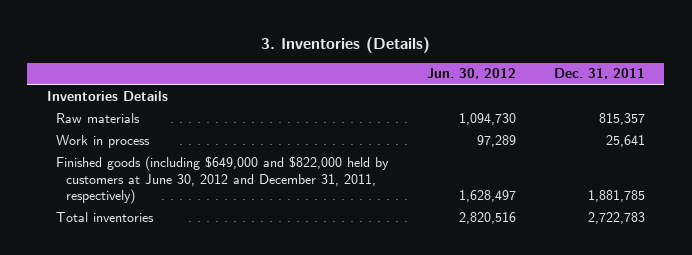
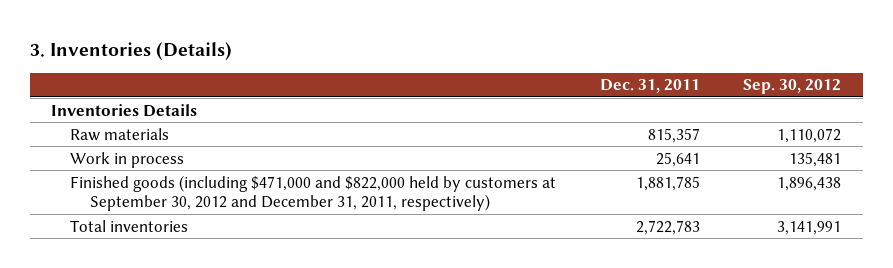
- | Jun. 30, 2012 | Dec. 31, 2011
+ | Dec. 31, 2011 | Sep. 30, 2012
- Finished goods (including $649,000 and $822,000 held by customers at June 30, 2012 and December 31, 2011, respectively) | 1,628,497 | 1,881,785
+ Finished goods (including $471,000 and $822,000 held by customers at September 30, 2012 and December 31, 2011, respectively) | 1,881,785 | 1,896,438

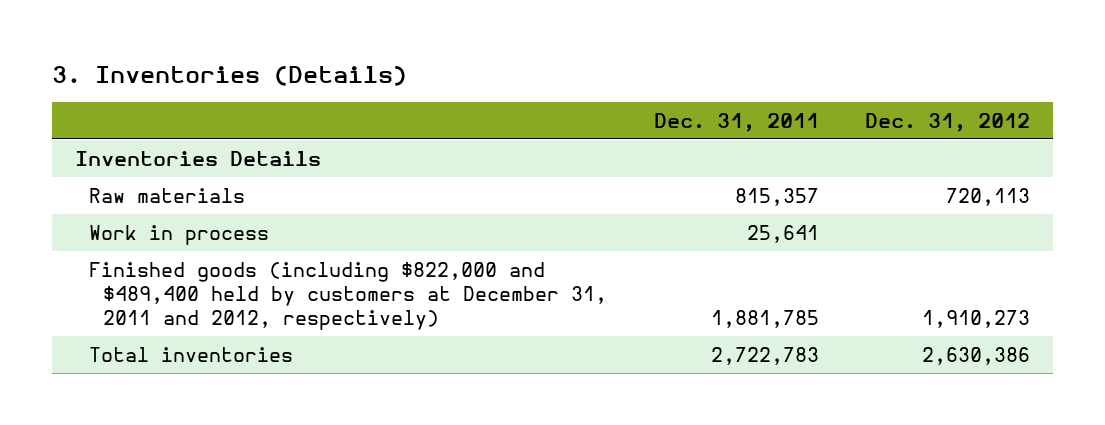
- | Dec. 31, 2011 | Sep. 30, 2012
+ | Dec. 31, 2011 | Dec. 31, 2012
- Finished goods (including $471,000 and $822,000 held by customers at September 30, 2012 and December 31, 2011, respectively) | 1,881,785 | 1,896,438
+ Finished goods (including $822,000 and $489,400 held by customers at December 31, 2011 and 2012, respectively) | 1,881,785 | 1,910,273

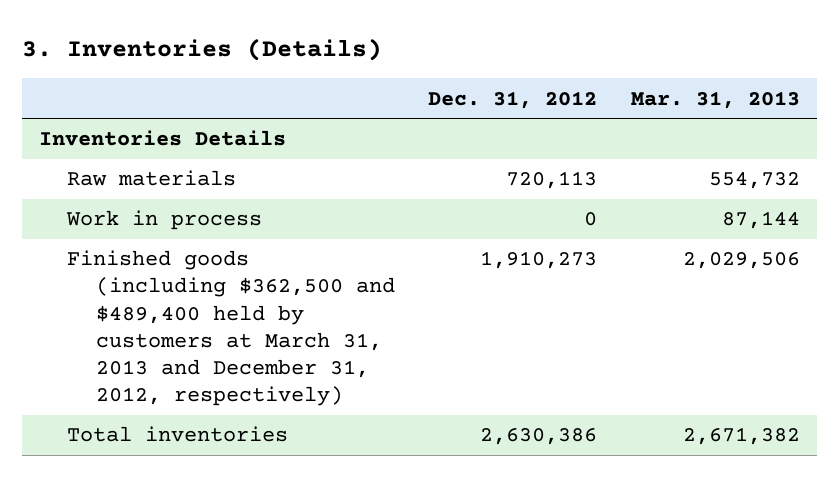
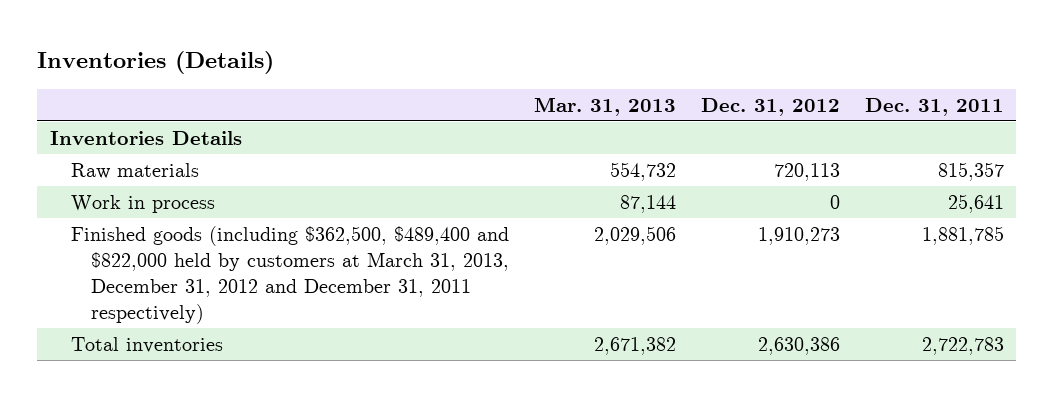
- 3. Inventories (Details)
+ Inventories (Details)
- | Dec. 31, 2012 | Mar. 31, 2013
+ | Mar. 31, 2013 | Dec. 31, 2012 | Dec. 31, 2011
- Finished goods (including $362,500 and $489,400 held by customers at March 31, 2013 and December 31, 2012, respectively) | 1,910,273 | 2,029,506
+ Finished goods (including $362,500, $489,400 and $822,000 held by customers at March 31, 2013, December 31, 2012 and December 31, 2011 respectively) | 2,029,506 | 1,910,273 | 1,881,785

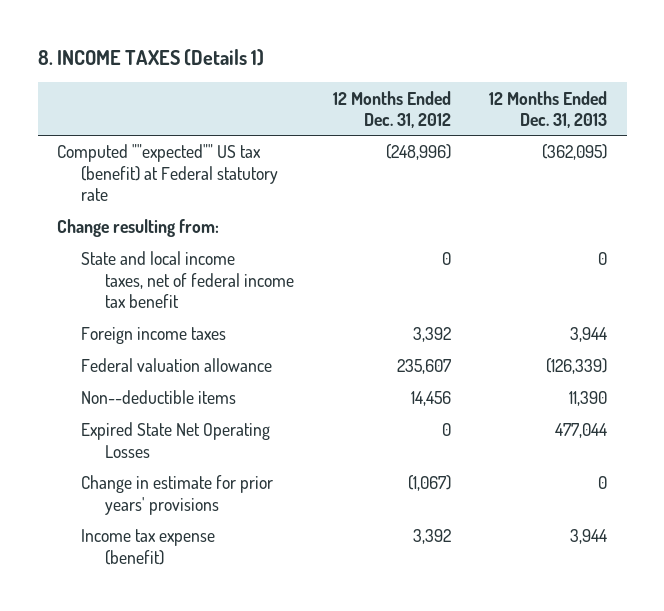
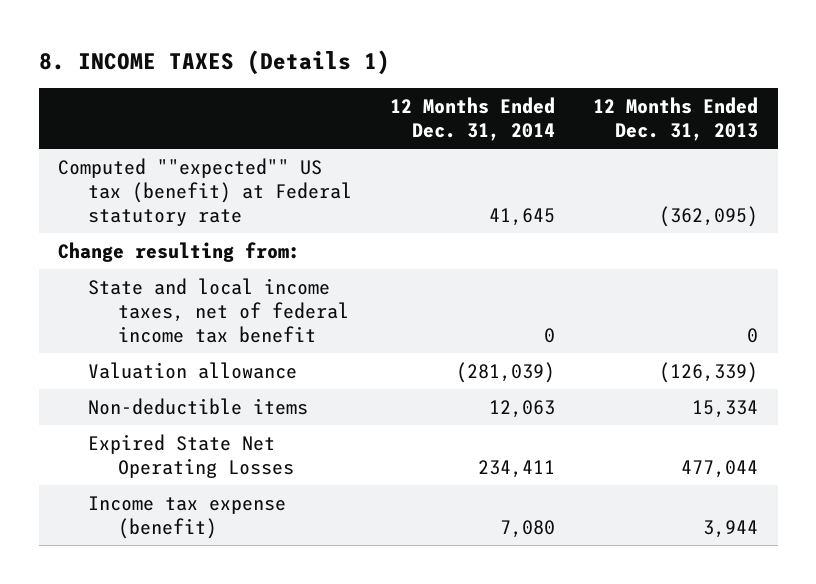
- | 12 Months Ended Dec. 31, 2012 | 12 Months Ended Dec. 31, 2013
+ | 12 Months Ended Dec. 31, 2014 | 12 Months Ended Dec. 31, 2013
- Foreign income taxes | 3,392 | 3,944
- Federal valuation allowance | 235,607 | (126,339)
- Non--deductible items | 14,456 | 11,390
+ Valuation allowance | (281,039) | (126,339)
+ Non-deductible items | 12,063 | 15,334
- Change in estimate for prior years' provisions | (1,067) | 0

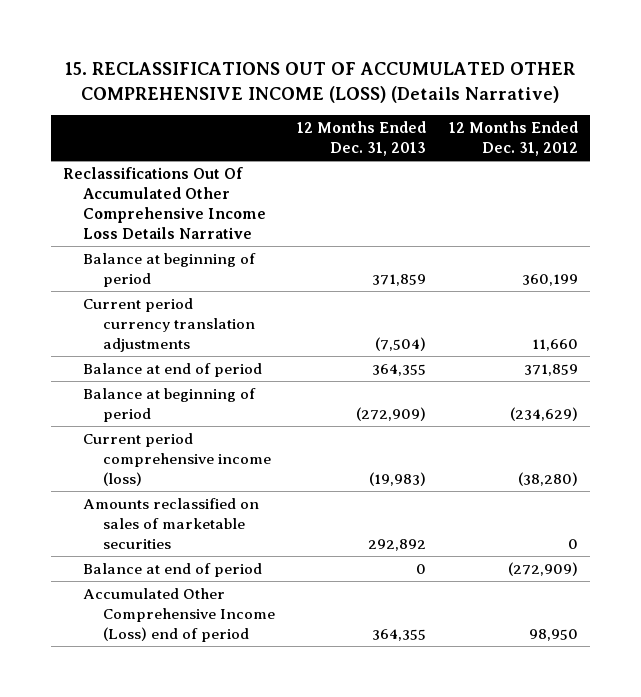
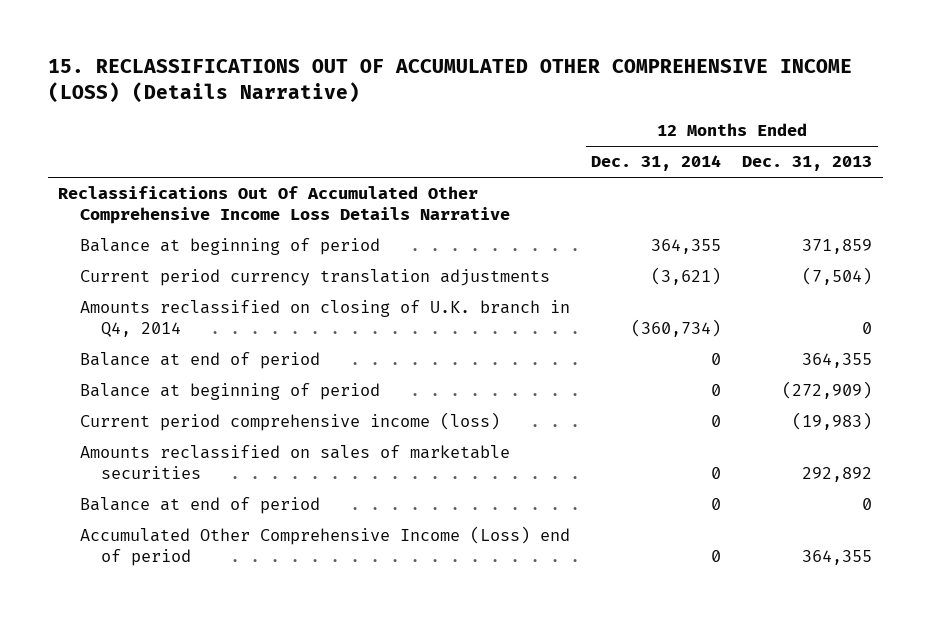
- | 12 Months Ended Dec. 31, 2013 | 12 Months Ended Dec. 31, 2012
+ | 12 Months Ended Dec. 31, 2014 | 12 Months Ended Dec. 31, 2013
+ Amounts reclassified on closing of U.K. branch in Q4, 2014 | (360,734) | 0

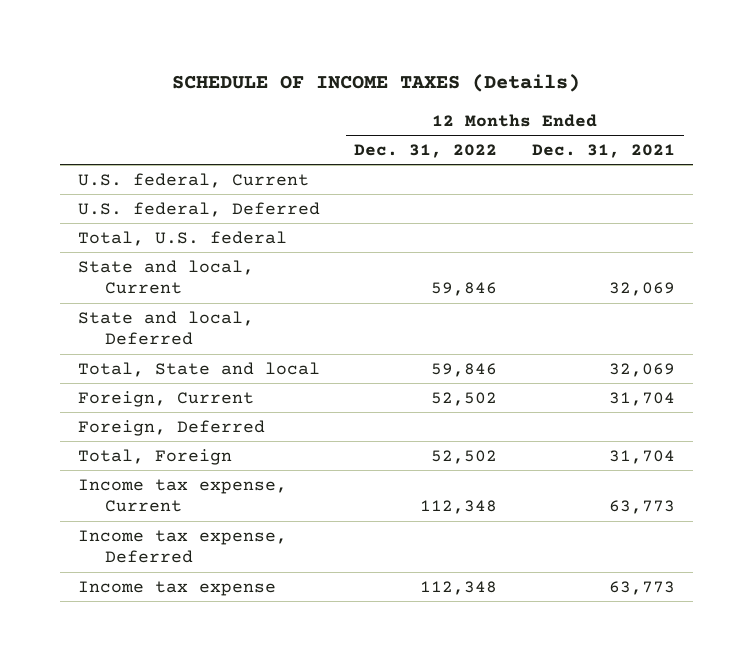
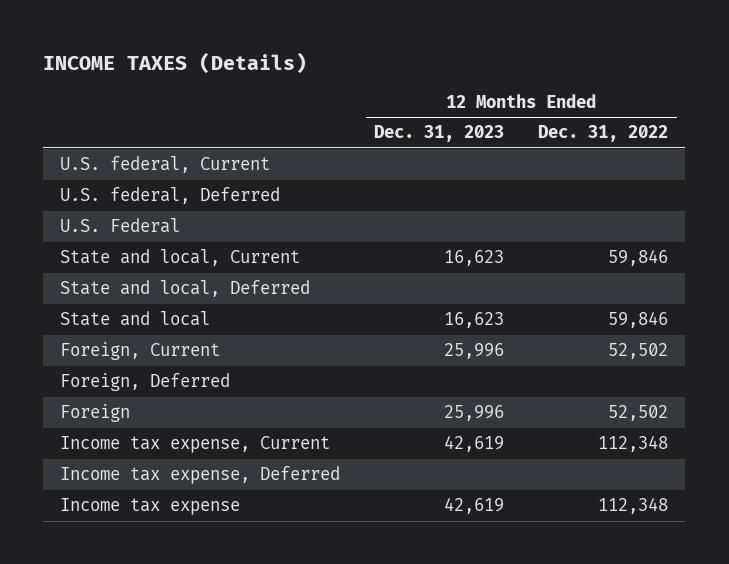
- SCHEDULE OF INCOME TAXES (Details)
+ INCOME TAXES (Details)
- | 12 Months Ended Dec. 31, 2022 | 12 Months Ended Dec. 31, 2021
+ | 12 Months Ended Dec. 31, 2023 | 12 Months Ended Dec. 31, 2022
- Total, U.S. federal
+ U.S. Federal
- Total, State and local | 59,846 | 32,069
+ State and local | 16,623 | 59,846
- Total, Foreign | 52,502 | 31,704
+ Foreign | 25,996 | 52,502

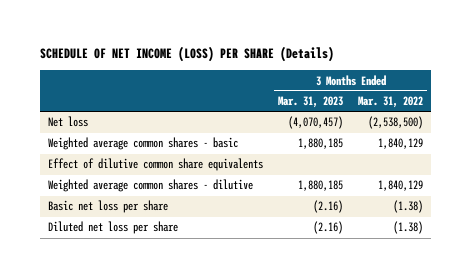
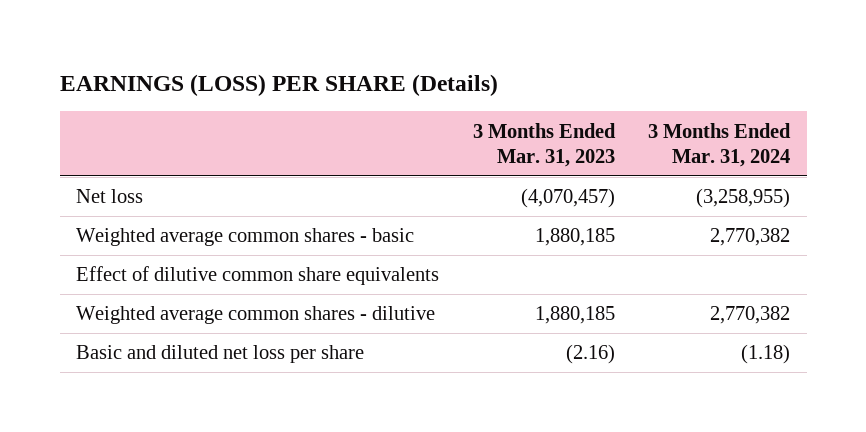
- SCHEDULE OF NET INCOME (LOSS) PER SHARE (Details)
+ EARNINGS (LOSS) PER SHARE (Details)
- | 3 Months Ended Mar. 31, 2023 | 3 Months Ended Mar. 31, 2022
+ | 3 Months Ended Mar. 31, 2023 | 3 Months Ended Mar. 31, 2024
- Basic net loss per share | (2.16) | (1.38)
- Diluted net loss per share | (2.16) | (1.38)
+ Basic and diluted net loss per share | (2.16) | (1.18)

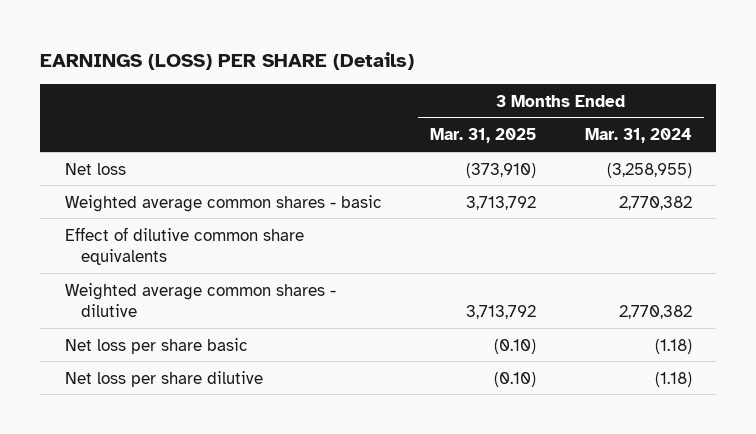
- | 3 Months Ended Mar. 31, 2023 | 3 Months Ended Mar. 31, 2024
+ | 3 Months Ended Mar. 31, 2025 | 3 Months Ended Mar. 31, 2024
- Basic and diluted net loss per share | (2.16) | (1.18)
+ Net loss per share basic | (0.10) | (1.18)
+ Net loss per share dilutive | (0.10) | (1.18)

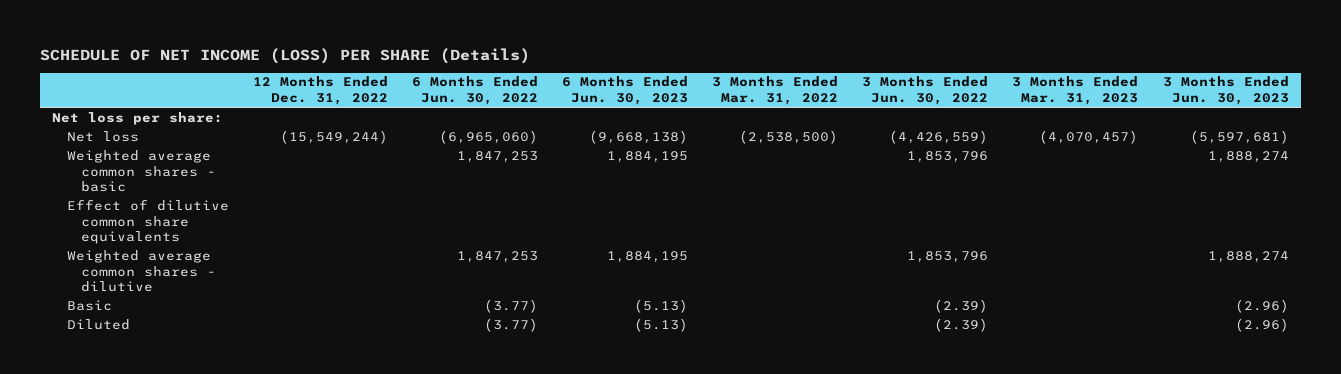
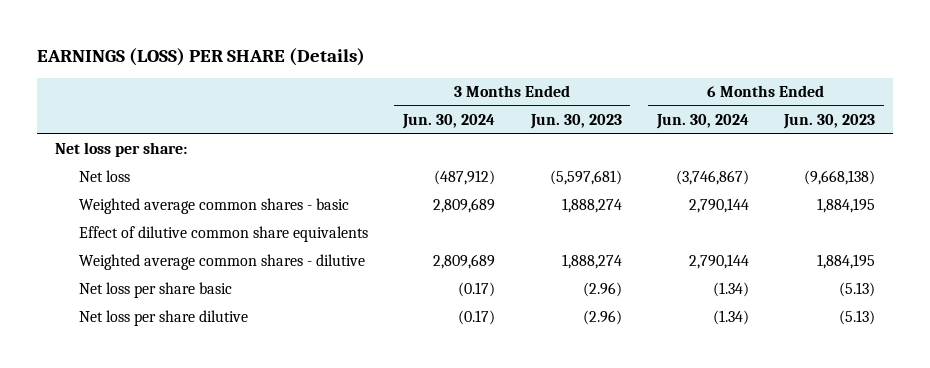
- SCHEDULE OF NET INCOME (LOSS) PER SHARE (Details)
+ EARNINGS (LOSS) PER SHARE (Details)
- | 12 Months Ended Dec. 31, 2022 | 6 Months Ended Jun. 30, 2022 | 6 Months Ended Jun. 30, 2023 | 3 Months Ended Mar. 31, 2022 | 3 Months Ended Jun. 30, 2022 | 3 Months Ended Mar. 31, 2023 | 3 Months Ended Jun. 30, 2023
+ | 3 Months Ended Jun. 30, 2024 | 3 Months Ended Jun. 30, 2023 | 6 Months Ended Jun. 30, 2024 | 6 Months Ended Jun. 30, 2023
- Basic | | (3.77) | (5.13) | | (2.39) | | (2.96)
- Diluted | | (3.77) | (5.13) | | (2.39) | | (2.96)
+ Net loss per share basic | (0.17) | (2.96) | (1.34) | (5.13)
+ Net loss per share dilutive | (0.17) | (2.96) | (1.34) | (5.13)

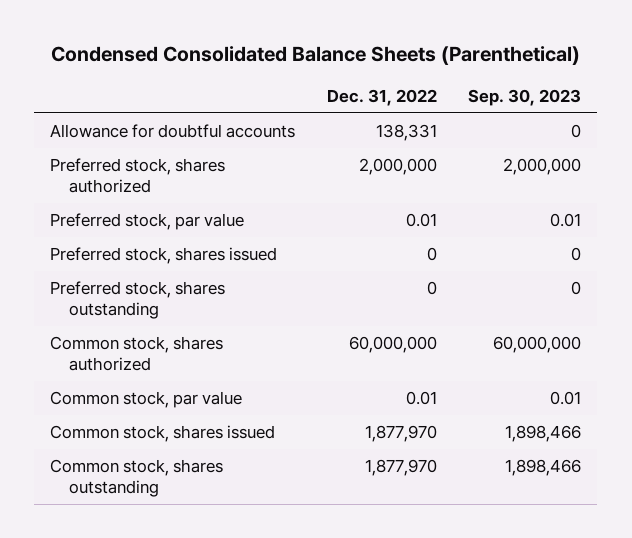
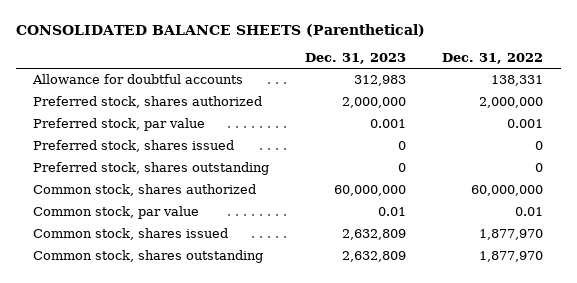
- Condensed Consolidated Balance Sheets (Parenthetical)
+ CONSOLIDATED BALANCE SHEETS (Parenthetical)
- | Dec. 31, 2022 | Sep. 30, 2023
+ | Dec. 31, 2023 | Dec. 31, 2022
- Preferred stock, par value | 0.01 | 0.01
+ Preferred stock, par value | 0.001 | 0.001

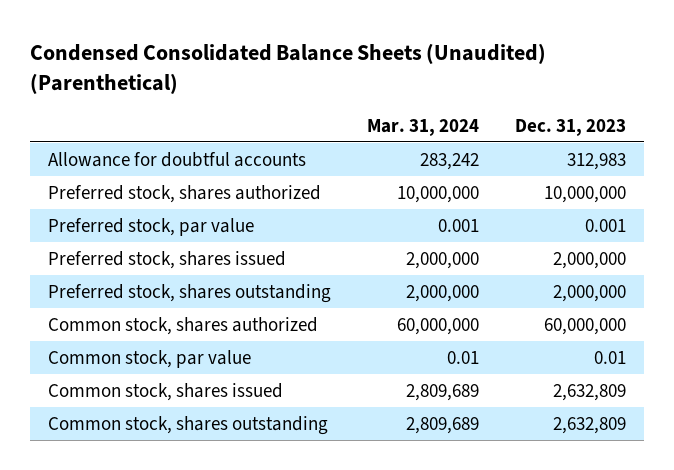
- CONSOLIDATED BALANCE SHEETS (Parenthetical)
+ Condensed Consolidated Balance Sheets (Unaudited) (Parenthetical)
- | Dec. 31, 2023 | Dec. 31, 2022
+ | Mar. 31, 2024 | Dec. 31, 2023
- Preferred stock, shares authorized | 2,000,000 | 2,000,000
+ Preferred stock, shares authorized | 10,000,000 | 10,000,000
- Preferred stock, shares issued | 0 | 0
- Preferred stock, shares outstanding | 0 | 0
+ Preferred stock, shares issued | 2,000,000 | 2,000,000
+ Preferred stock, shares outstanding | 2,000,000 | 2,000,000

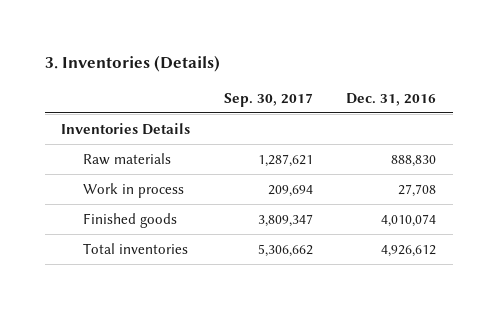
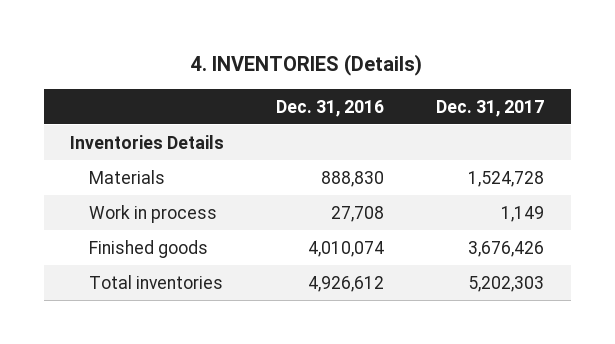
- 3. Inventories (Details)
+ 4. INVENTORIES (Details)
- | Sep. 30, 2017 | Dec. 31, 2016
+ | Dec. 31, 2016 | Dec. 31, 2017
- Raw materials | 1,287,621 | 888,830
+ Materials | 888,830 | 1,524,728

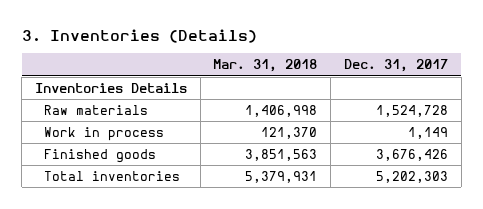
- 4. INVENTORIES (Details)
+ 3. Inventories (Details)
- | Dec. 31, 2016 | Dec. 31, 2017
+ | Mar. 31, 2018 | Dec. 31, 2017
- Materials | 888,830 | 1,524,728
+ Raw materials | 1,406,998 | 1,524,728

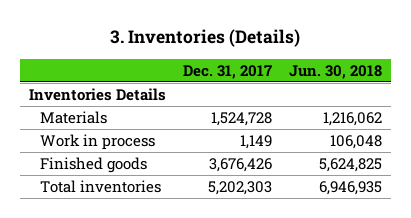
- | Mar. 31, 2018 | Dec. 31, 2017
+ | Dec. 31, 2017 | Jun. 30, 2018
- Raw materials | 1,406,998 | 1,524,728
+ Materials | 1,524,728 | 1,216,062

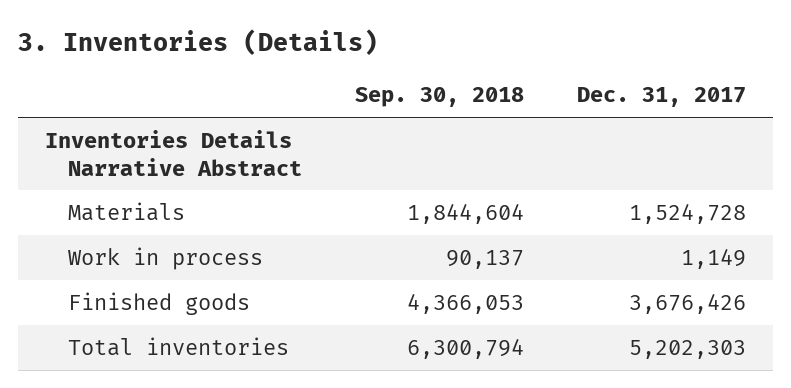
- | Dec. 31, 2017 | Jun. 30, 2018
+ | Sep. 30, 2018 | Dec. 31, 2017
- Inventories Details
+ Inventories Details Narrative Abstract

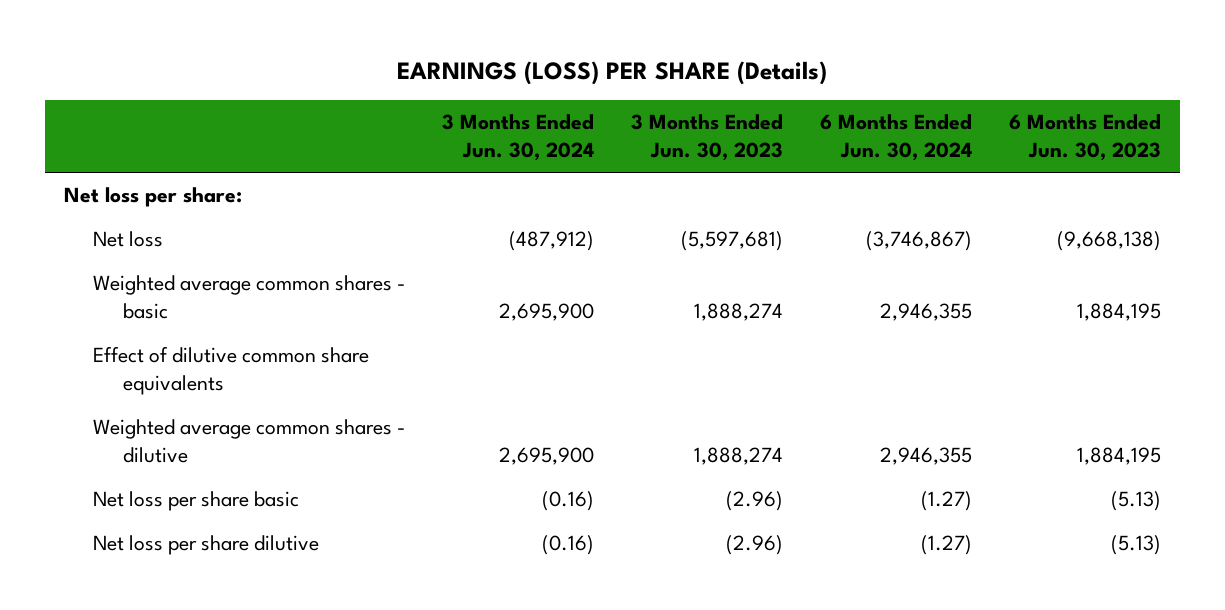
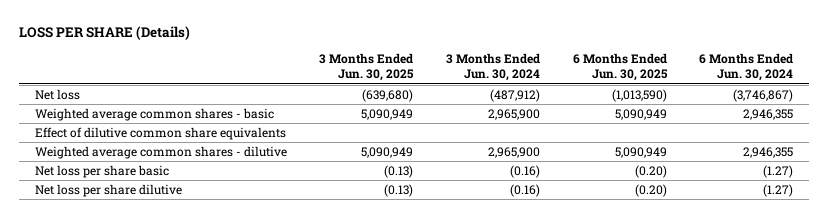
- EARNINGS (LOSS) PER SHARE (Details)
+ LOSS PER SHARE (Details)
- | 3 Months Ended Jun. 30, 2024 | 3 Months Ended Jun. 30, 2023 | 6 Months Ended Jun. 30, 2024 | 6 Months Ended Jun. 30, 2023
+ | 3 Months Ended Jun. 30, 2025 | 3 Months Ended Jun. 30, 2024 | 6 Months Ended Jun. 30, 2025 | 6 Months Ended Jun. 30, 2024
- Net loss per share:
- Weighted average common shares - basic | 2,695,900 | 1,888,274 | 2,946,355 | 1,884,195
+ Weighted average common shares - basic | 5,090,949 | 2,965,900 | 5,090,949 | 2,946,355
- Weighted average common shares - dilutive | 2,695,900 | 1,888,274 | 2,946,355 | 1,884,195
+ Weighted average common shares - dilutive | 5,090,949 | 2,965,900 | 5,090,949 | 2,946,355

